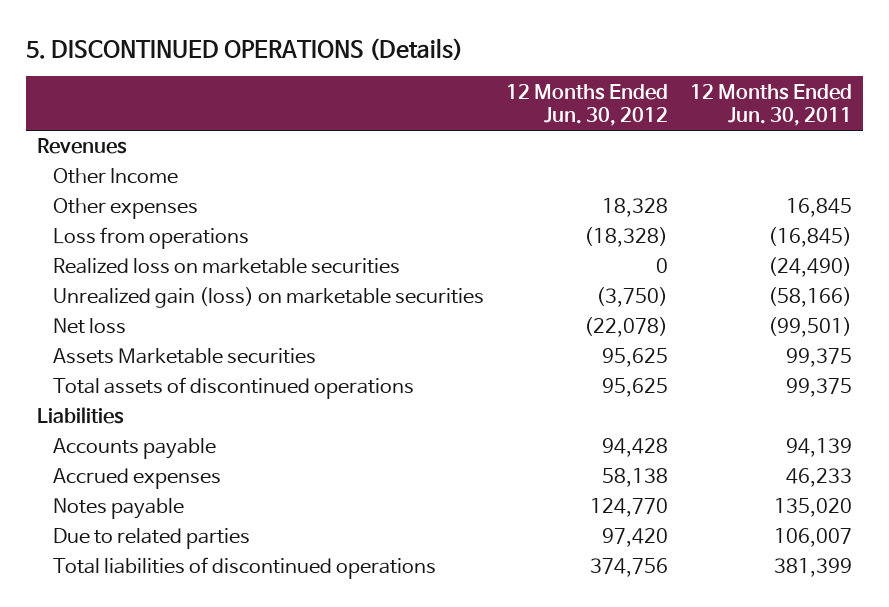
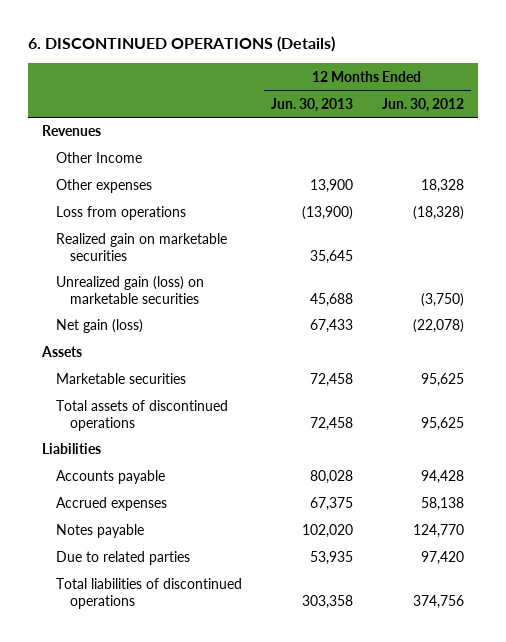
- 5. DISCONTINUED OPERATIONS (Details)
+ 6. DISCONTINUED OPERATIONS (Details)
- | 12 Months Ended Jun. 30, 2012 | 12 Months Ended Jun. 30, 2011
+ | 12 Months Ended Jun. 30, 2013 | 12 Months Ended Jun. 30, 2012
- Realized loss on marketable securities | 0 | (24,490)
+ Realized gain on marketable securities | 35,645 |
- Net loss | (22,078) | (99,501)
- Assets Marketable securities | 95,625 | 99,375
+ Net gain (loss) | 67,433 | (22,078)
+ Assets
+ Marketable securities | 72,458 | 95,625

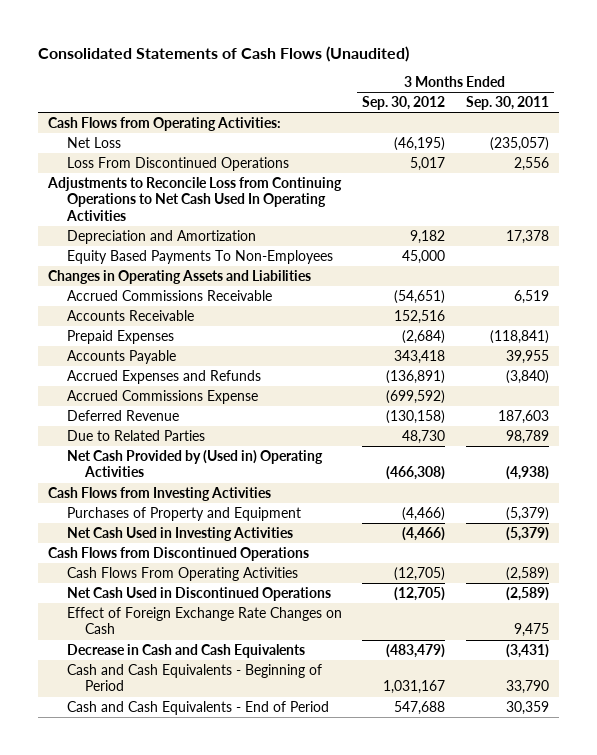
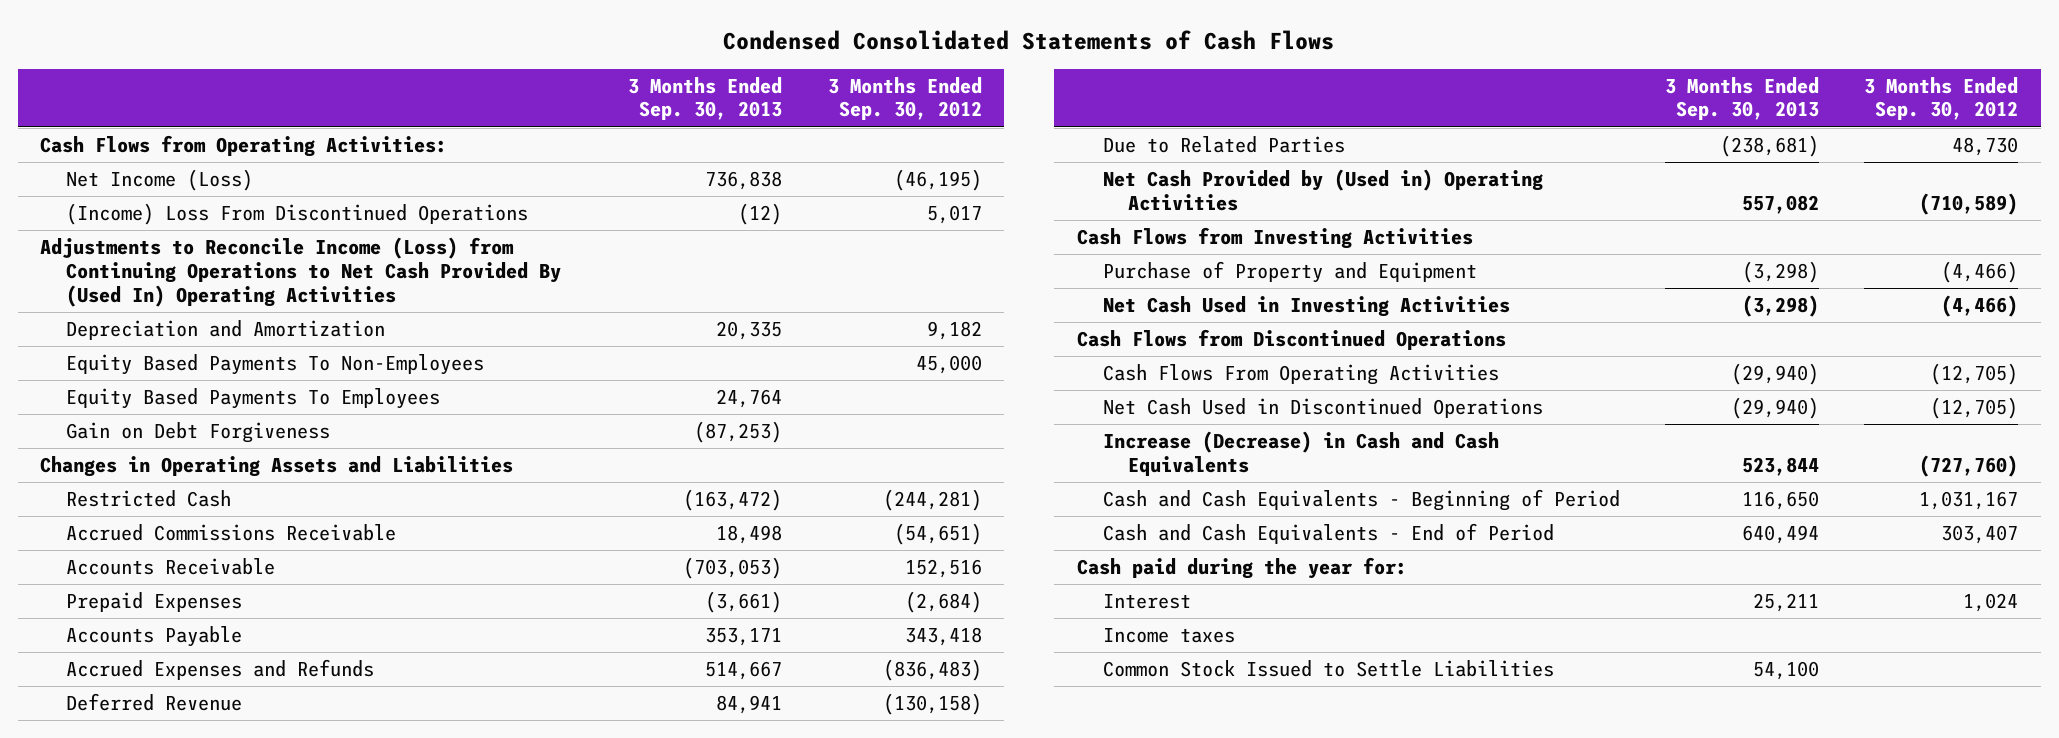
- Consolidated Statements of Cash Flows (Unaudited)
+ Condensed Consolidated Statements of Cash Flows
- | 3 Months Ended Sep. 30, 2012 | 3 Months Ended Sep. 30, 2011
+ | 3 Months Ended Sep. 30, 2013 | 3 Months Ended Sep. 30, 2012
- Net Loss | (46,195) | (235,057)
- Loss From Discontinued Operations | 5,017 | 2,556
- Adjustments to Reconcile Loss from Continuing Operations to Net Cash Used In Operating Activities
+ Net Income (Loss) | 736,838 | (46,195)
+ (Income) Loss From Discontinued Operations | (12) | 5,017
+ Adjustments to Reconcile Income (Loss) from Continuing Operations to Net Cash Provided By (Used In) Operating Activities
+ Equity Based Payments To Employees | 24,764 |
+ Gain on Debt Forgiveness | (87,253) |
+ Restricted Cash | (163,472) | (244,281)
- Accrued Expenses and Refunds | (136,891) | (3,840)
- Accrued Commissions Expense | (699,592) |
+ Accrued Expenses and Refunds | 514,667 | (836,483)
- Net Cash Provided by (Used in) Operating Activities | (466,308) | (4,938)
+ Net Cash Provided by (Used in) Operating Activities | 557,082 | (710,589)
- Purchases of Property and Equipment | (4,466) | (5,379)
+ Purchase of Property and Equipment | (3,298) | (4,466)
- Effect of Foreign Exchange Rate Changes on Cash | | 9,475
- Decrease in Cash and Cash Equivalents | (483,479) | (3,431)
+ Increase (Decrease) in Cash and Cash Equivalents | 523,844 | (727,760)
- Cash and Cash Equivalents - End of Period | 547,688 | 30,359
+ Cash and Cash Equivalents - End of Period | 640,494 | 303,407
+ Cash paid during the year for:
+ Interest | 25,211 | 1,024
+ Income taxes
+ Common Stock Issued to Settle Liabilities | 54,100 |

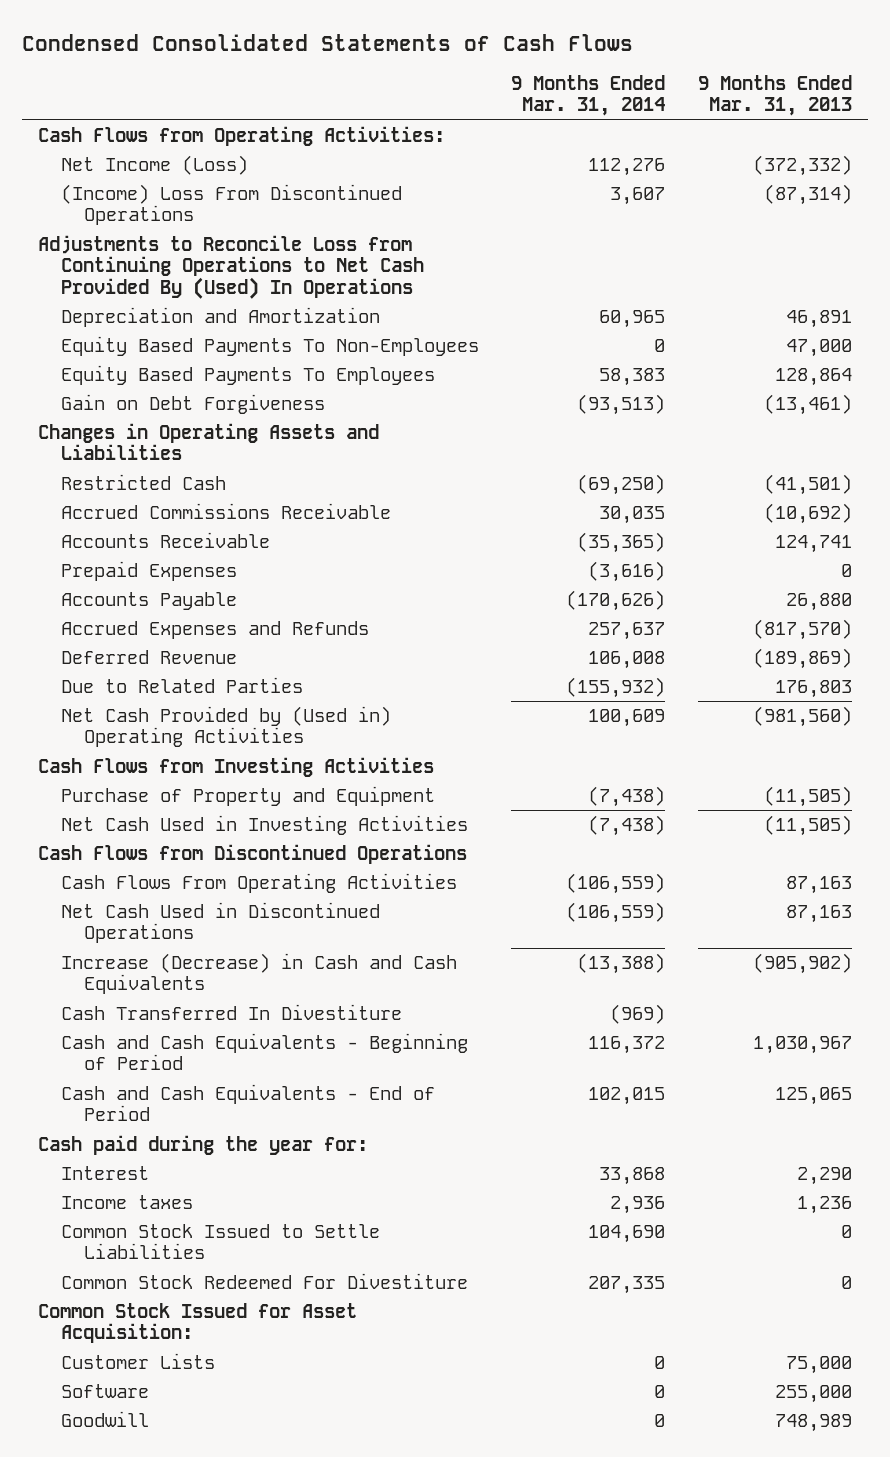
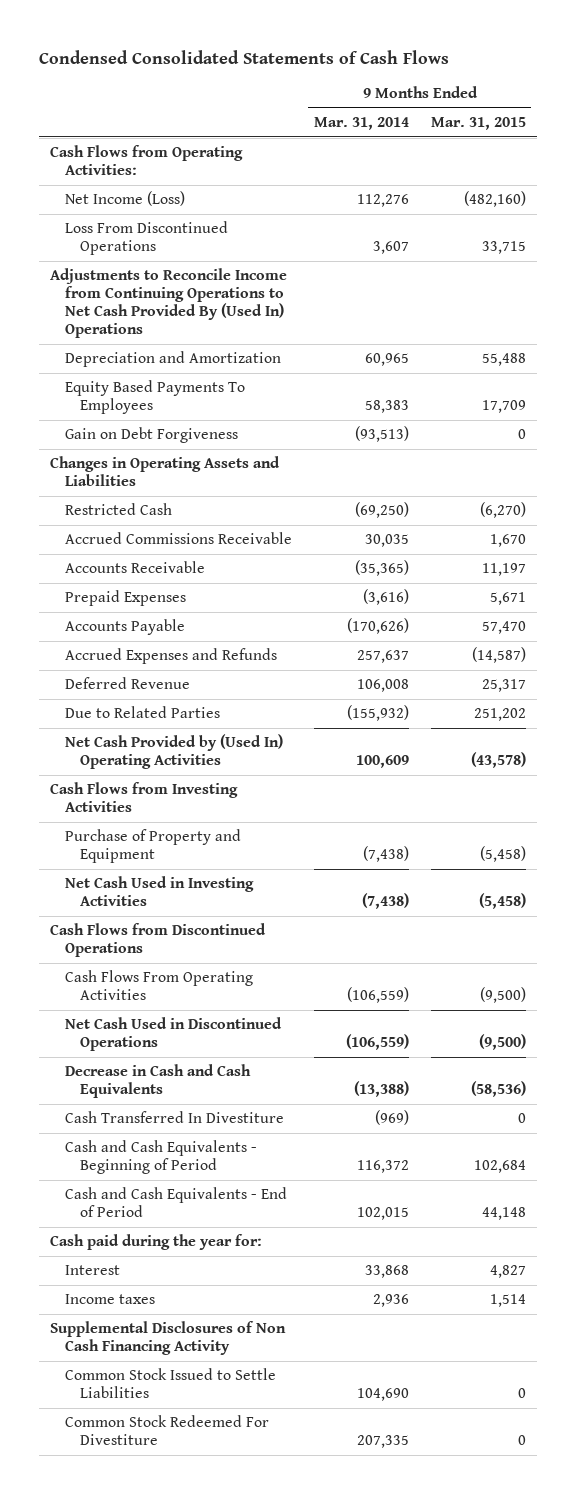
- | 9 Months Ended Mar. 31, 2014 | 9 Months Ended Mar. 31, 2013
+ | 9 Months Ended Mar. 31, 2014 | 9 Months Ended Mar. 31, 2015
- (Income) Loss From Discontinued Operations | 3,607 | (87,314)
- Adjustments to Reconcile Loss from Continuing Operations to Net Cash Provided By (Used) In Operations
+ Loss From Discontinued Operations | 3,607 | 33,715
+ Adjustments to Reconcile Income from Continuing Operations to Net Cash Provided By (Used In) Operations
- Equity Based Payments To Non-Employees | 0 | 47,000
- Net Cash Provided by (Used in) Operating Activities | 100,609 | (981,560)
+ Net Cash Provided by (Used In) Operating Activities | 100,609 | (43,578)
- Increase (Decrease) in Cash and Cash Equivalents | (13,388) | (905,902)
+ Decrease in Cash and Cash Equivalents | (13,388) | (58,536)
+ Supplemental Disclosures of Non Cash Financing Activity
- Common Stock Issued for Asset Acquisition:
- Customer Lists | 0 | 75,000
- Software | 0 | 255,000
- Goodwill | 0 | 748,989

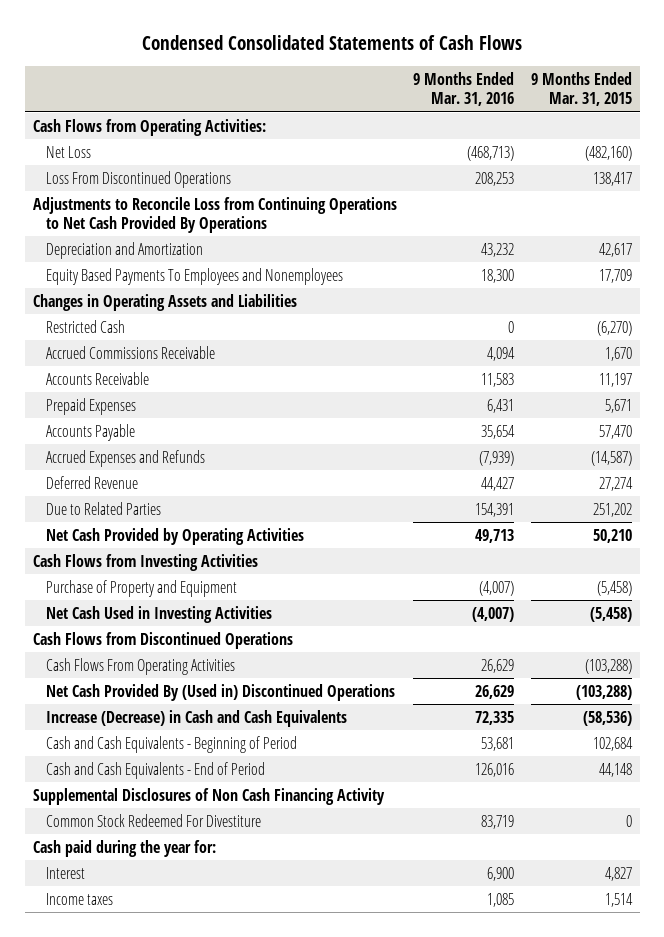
- | 9 Months Ended Mar. 31, 2014 | 9 Months Ended Mar. 31, 2015
+ | 9 Months Ended Mar. 31, 2016 | 9 Months Ended Mar. 31, 2015
- Net Income (Loss) | 112,276 | (482,160)
- Loss From Discontinued Operations | 3,607 | 33,715
- Adjustments to Reconcile Income from Continuing Operations to Net Cash Provided By (Used In) Operations
- Depreciation and Amortization | 60,965 | 55,488
- Equity Based Payments To Employees | 58,383 | 17,709
- Gain on Debt Forgiveness | (93,513) | 0
+ Net Loss | (468,713) | (482,160)
+ Loss From Discontinued Operations | 208,253 | 138,417
+ Adjustments to Reconcile Loss from Continuing Operations to Net Cash Provided By Operations
+ Depreciation and Amortization | 43,232 | 42,617
+ Equity Based Payments To Employees and Nonemployees | 18,300 | 17,709
- Deferred Revenue | 106,008 | 25,317
+ Deferred Revenue | 44,427 | 27,274
- Net Cash Provided by (Used In) Operating Activities | 100,609 | (43,578)
+ Net Cash Provided by Operating Activities | 49,713 | 50,210
- Cash Flows From Operating Activities | (106,559) | (9,500)
- Net Cash Used in Discontinued Operations | (106,559) | (9,500)
- Decrease in Cash and Cash Equivalents | (13,388) | (58,536)
- Cash Transferred In Divestiture | (969) | 0
+ Cash Flows From Operating Activities | 26,629 | (103,288)
+ Net Cash Provided By (Used in) Discontinued Operations | 26,629 | (103,288)
+ Increase (Decrease) in Cash and Cash Equivalents | 72,335 | (58,536)
moved up: Supplemental Disclosures of Non Cash Financing Activity
moved up: Common Stock Redeemed For Divestiture | 83,719 | 0
- Common Stock Issued to Settle Liabilities | 104,690 | 0

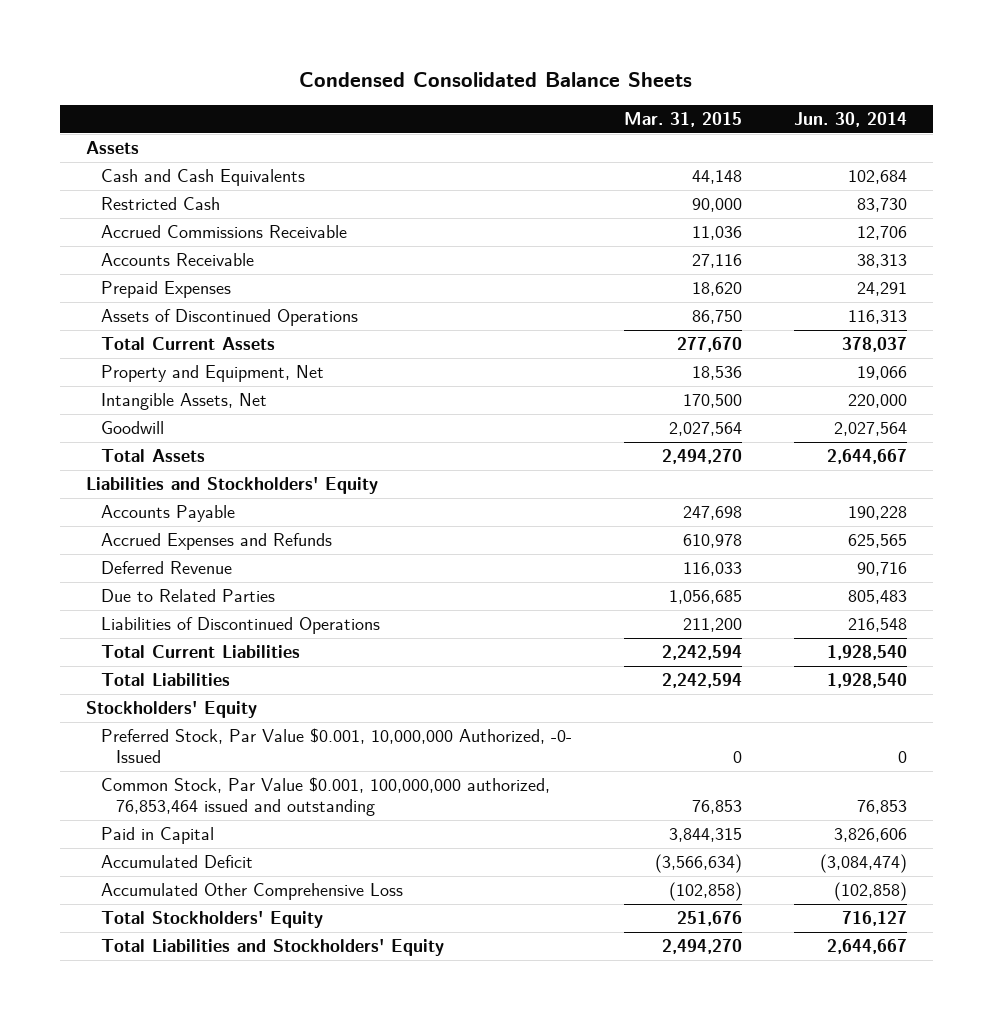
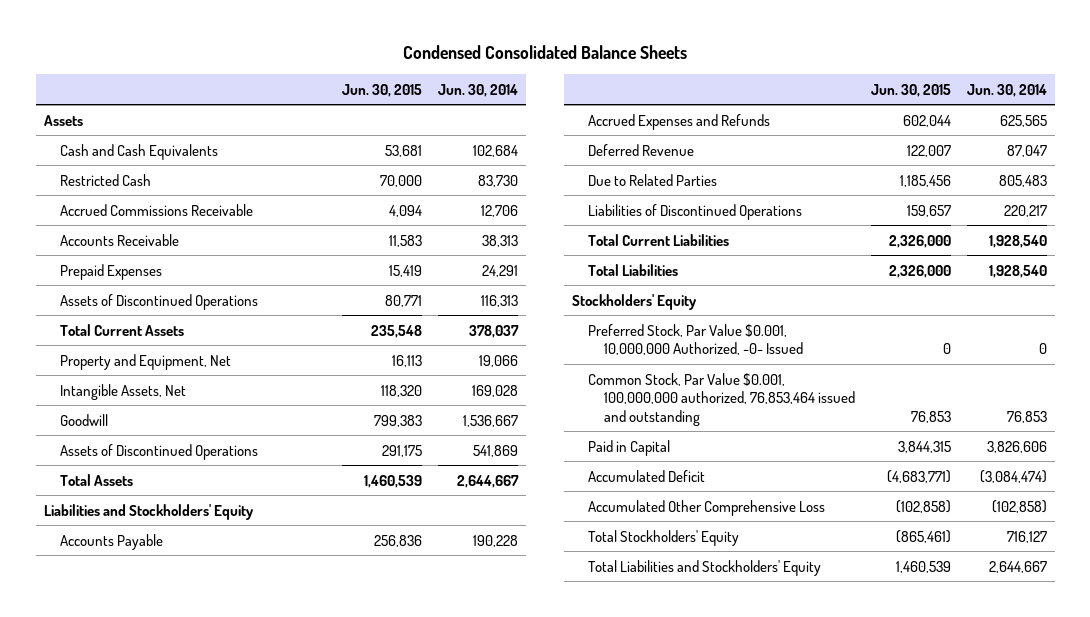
- | Mar. 31, 2015 | Jun. 30, 2014
+ | Jun. 30, 2015 | Jun. 30, 2014
- Intangible Assets, Net | 170,500 | 220,000
- Goodwill | 2,027,564 | 2,027,564
+ Intangible Assets, Net | 118,320 | 169,028
+ Goodwill | 799,383 | 1,536,667
+ Assets of Discontinued Operations | 291,175 | 541,869
- Deferred Revenue | 116,033 | 90,716
+ Deferred Revenue | 122,007 | 87,047
- Liabilities of Discontinued Operations | 211,200 | 216,548
+ Liabilities of Discontinued Operations | 159,657 | 220,217

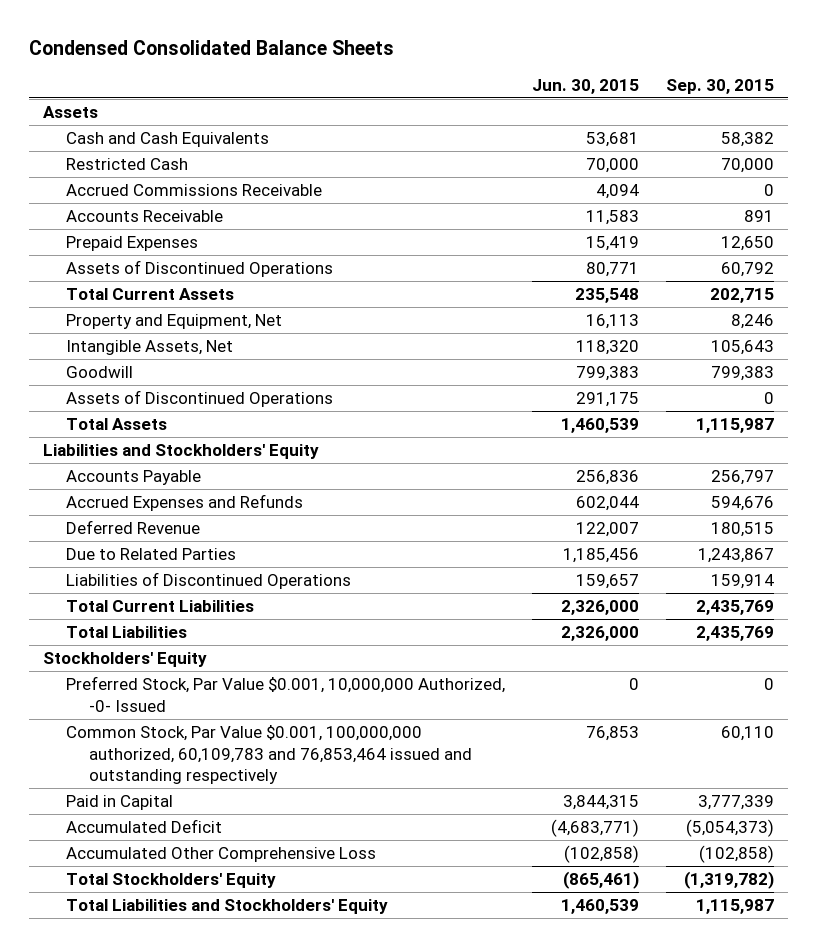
- | Jun. 30, 2015 | Jun. 30, 2014
+ | Jun. 30, 2015 | Sep. 30, 2015
- Common Stock, Par Value $0.001, 100,000,000 authorized, 76,853,464 issued and outstanding | 76,853 | 76,853
+ Common Stock, Par Value $0.001, 100,000,000 authorized, 60,109,783 and 76,853,464 issued and outstanding respectively | 76,853 | 60,110

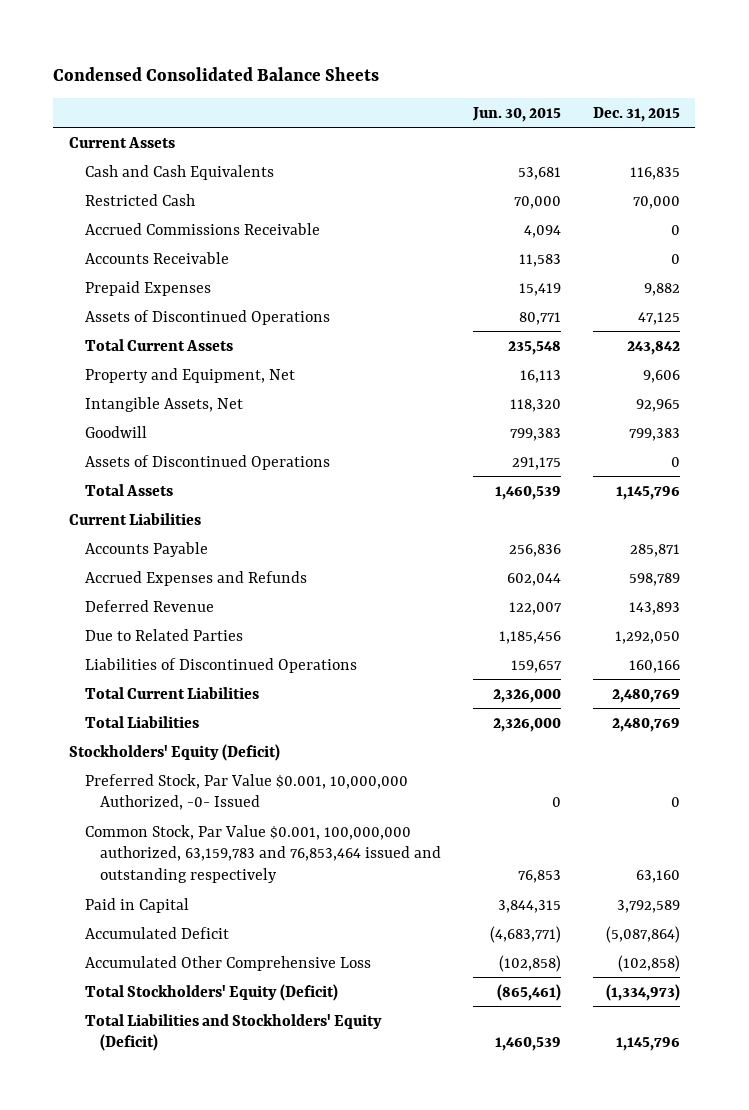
- | Jun. 30, 2015 | Sep. 30, 2015
+ | Jun. 30, 2015 | Dec. 31, 2015
- Assets
+ Current Assets
- Liabilities and Stockholders' Equity
+ Current Liabilities
- Stockholders' Equity
+ Stockholders' Equity (Deficit)
- Common Stock, Par Value $0.001, 100,000,000 authorized, 60,109,783 and 76,853,464 issued and outstanding respectively | 76,853 | 60,110
+ Common Stock, Par Value $0.001, 100,000,000 authorized, 63,159,783 and 76,853,464 issued and outstanding respectively | 76,853 | 63,160
- Total Stockholders' Equity | (865,461) | (1,319,782)
- Total Liabilities and Stockholders' Equity | 1,460,539 | 1,115,987
+ Total Stockholders' Equity (Deficit) | (865,461) | (1,334,973)
+ Total Liabilities and Stockholders' Equity (Deficit) | 1,460,539 | 1,145,796

